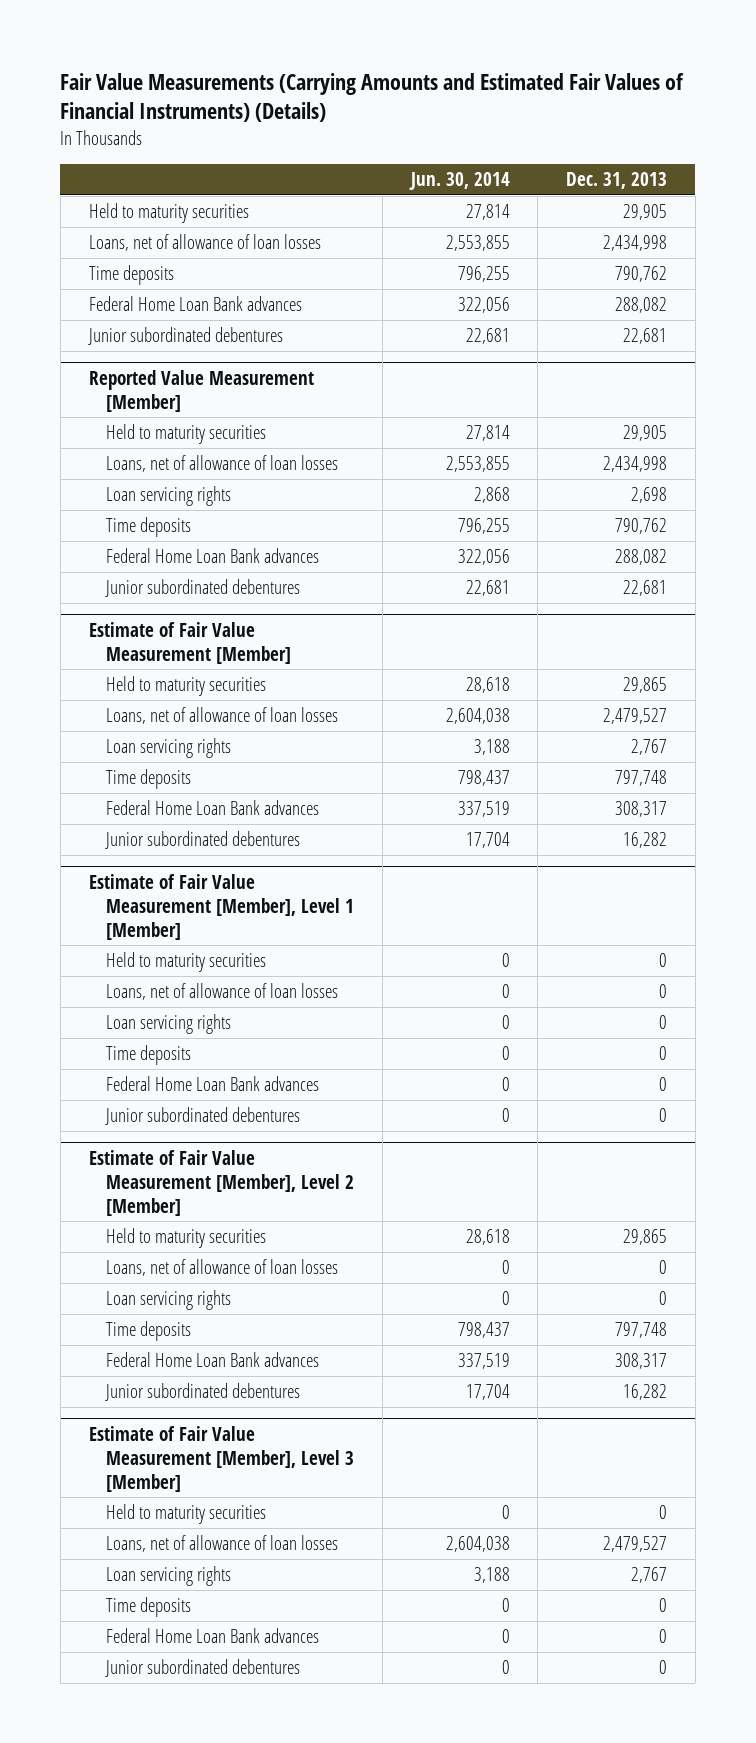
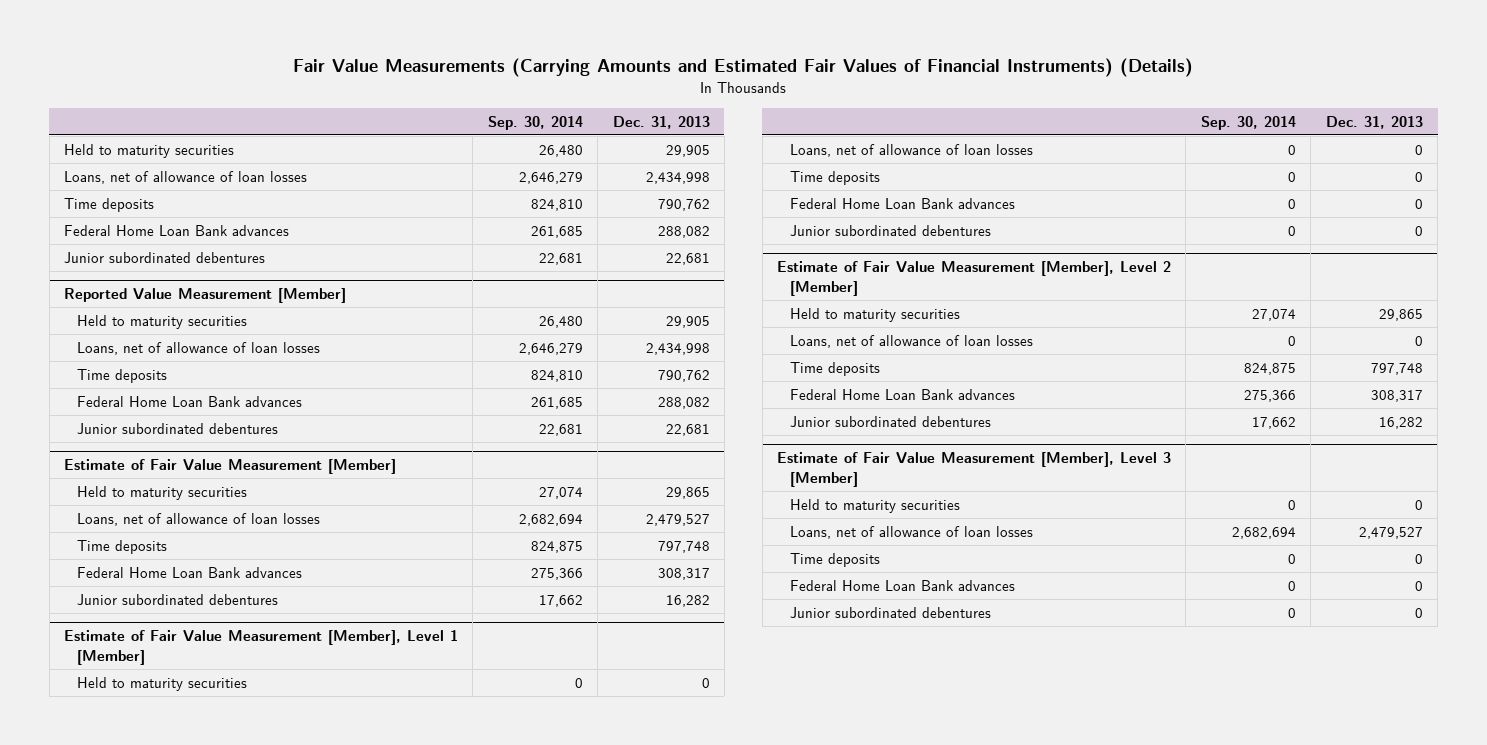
- | Jun. 30, 2014 | Dec. 31, 2013
+ | Sep. 30, 2014 | Dec. 31, 2013
@ Reported Value Measurement [Member]
- Loan servicing rights | 2,868 | 2,698
@ Estimate of Fair Value Measurement [Member]
- Loan servicing rights | 3,188 | 2,767
@ Estimate of Fair Value Measurement [Member], Level 1 [Member]
- Loan servicing rights | 0 | 0
@ Estimate of Fair Value Measurement [Member], Level 2 [Member]
- Loan servicing rights | 0 | 0
@ Estimate of Fair Value Measurement [Member], Level 3 [Member]
- Loan servicing rights | 3,188 | 2,767

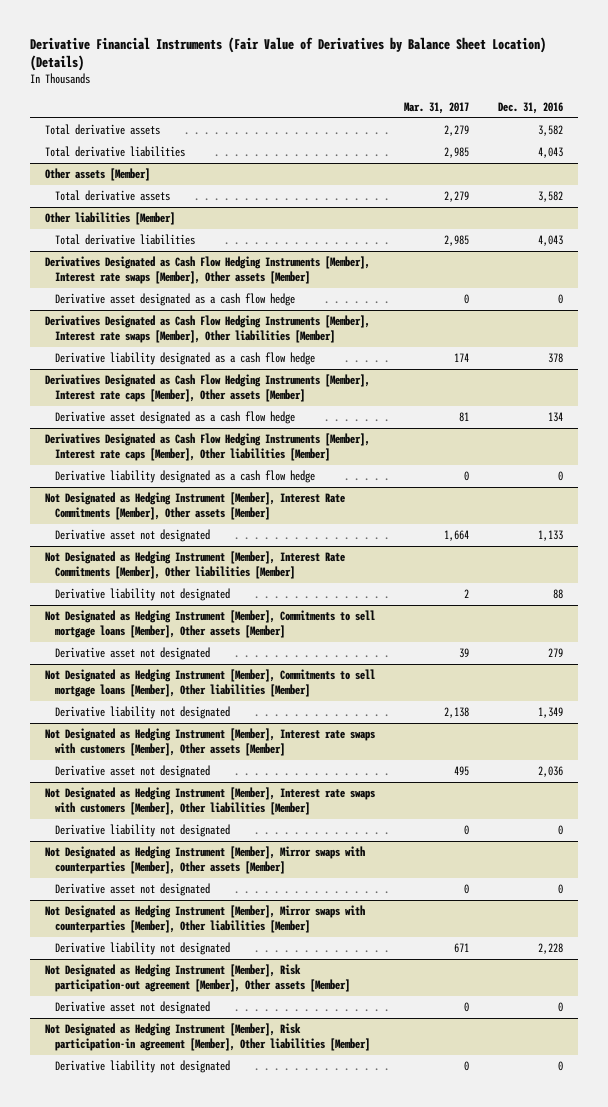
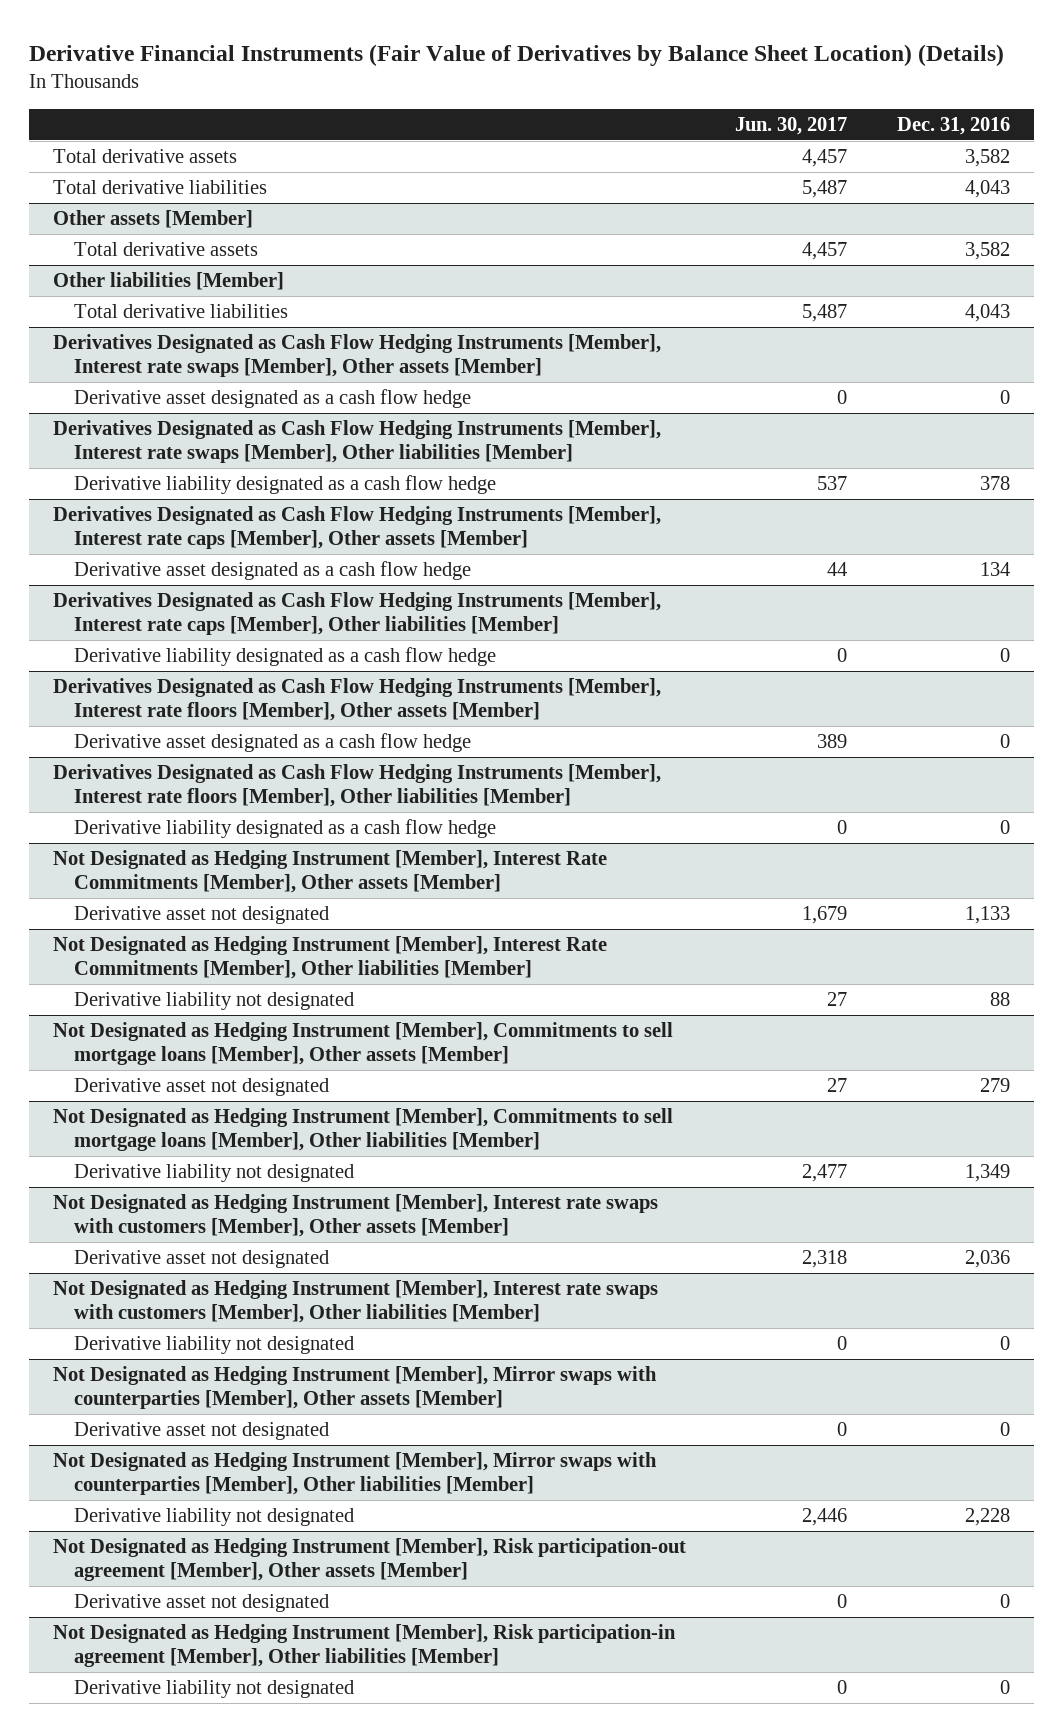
- | Mar. 31, 2017 | Dec. 31, 2016
+ | Jun. 30, 2017 | Dec. 31, 2016
+ Derivatives Designated as Cash Flow Hedging Instruments [Member], Interest rate floors [Member], Other assets [Member]
+ Derivative asset designated as a cash flow hedge | 389 | 0
+ Derivatives Designated as Cash Flow Hedging Instruments [Member], Interest rate floors [Member], Other liabilities [Member]
+ Derivative liability designated as a cash flow hedge | 0 | 0

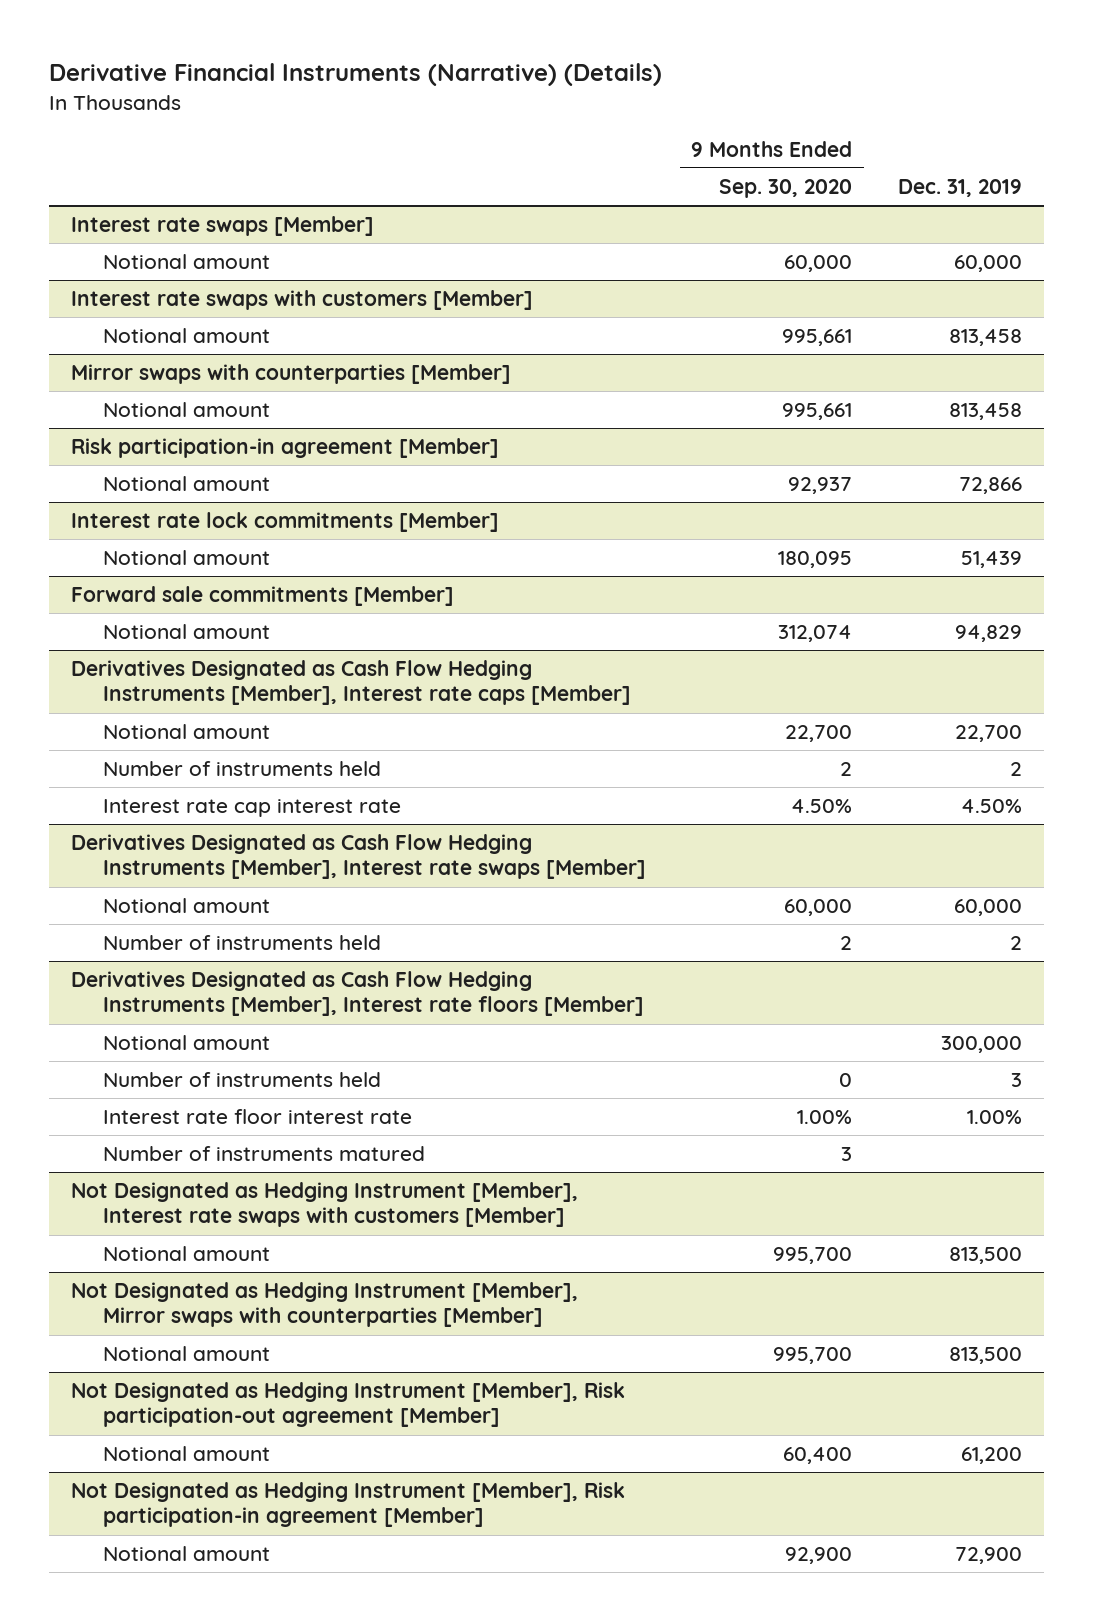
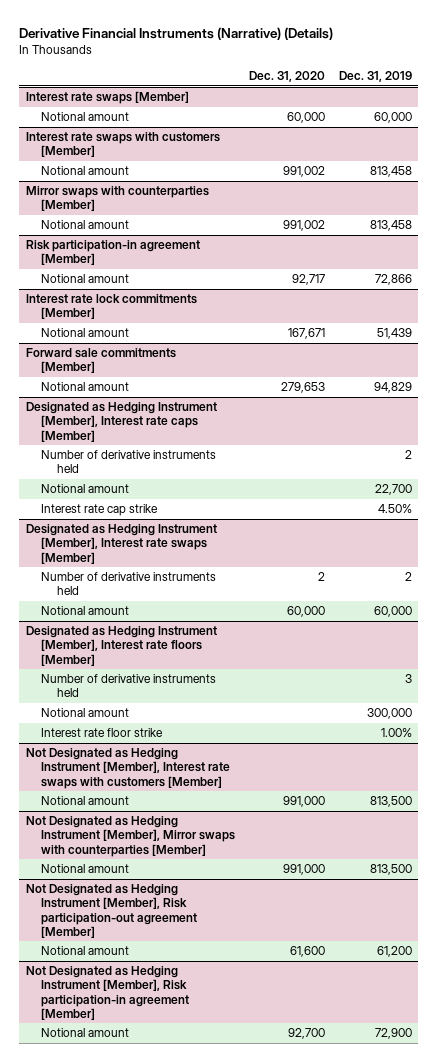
- | 9 Months Ended Sep. 30, 2020 | Dec. 31, 2019
+ | Dec. 31, 2020 | Dec. 31, 2019
- Derivatives Designated as Cash Flow Hedging Instruments [Member], Interest rate caps [Member]
+ Designated as Hedging Instrument [Member], Interest rate caps [Member]
+ Number of derivative instruments held | | 2
- Number of instruments held | 2 | 2
- Interest rate cap interest rate | 4.50% | 4.50%
- Derivatives Designated as Cash Flow Hedging Instruments [Member], Interest rate swaps [Member]
+ Interest rate cap strike | | 4.50%
+ Designated as Hedging Instrument [Member], Interest rate swaps [Member]
+ Number of derivative instruments held | 2 | 2
- Number of instruments held | 2 | 2
- Derivatives Designated as Cash Flow Hedging Instruments [Member], Interest rate floors [Member]
+ Designated as Hedging Instrument [Member], Interest rate floors [Member]
+ Number of derivative instruments held | | 3
- Number of instruments held | 0 | 3
- Interest rate floor interest rate | 1.00% | 1.00%
- Number of instruments matured | 3 |
+ Interest rate floor strike | | 1.00%

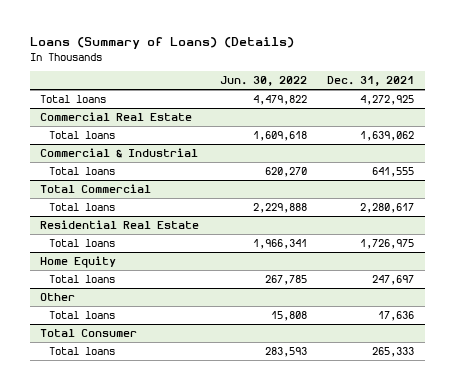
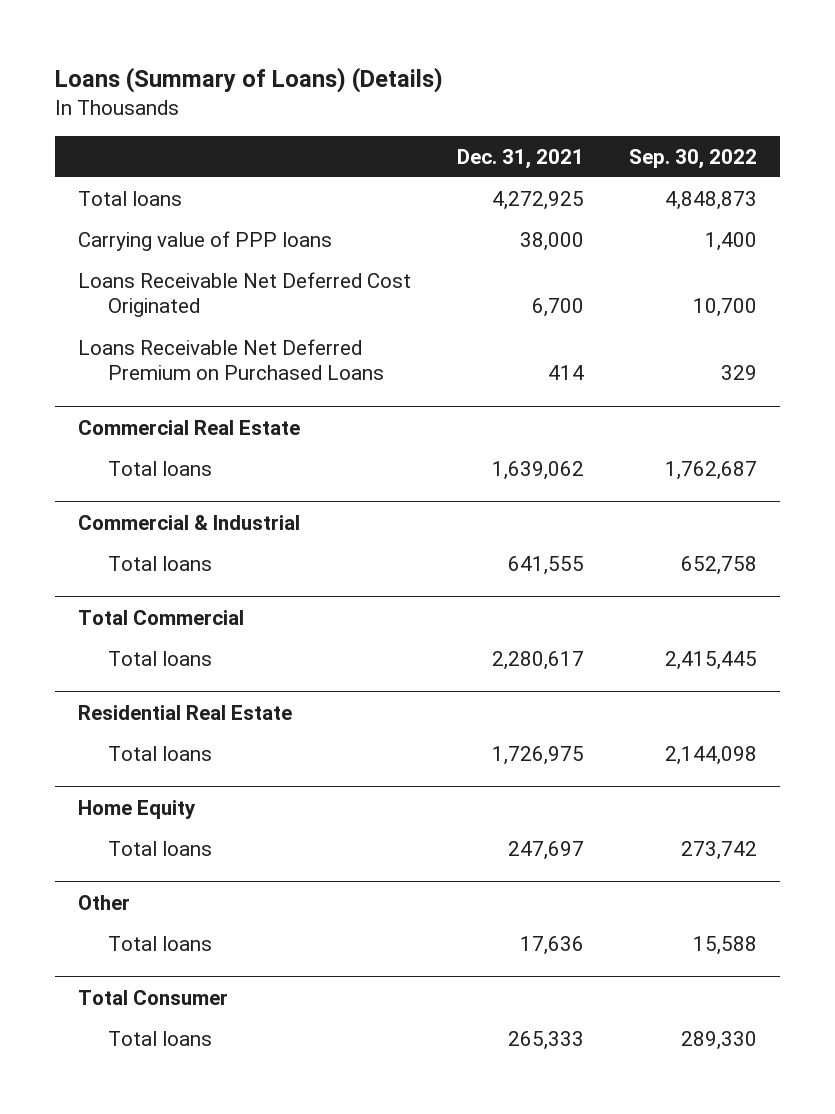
- | Jun. 30, 2022 | Dec. 31, 2021
+ | Dec. 31, 2021 | Sep. 30, 2022
+ Carrying value of PPP loans | 38,000 | 1,400
+ Loans Receivable Net Deferred Cost Originated | 6,700 | 10,700
+ Loans Receivable Net Deferred Premium on Purchased Loans | 414 | 329

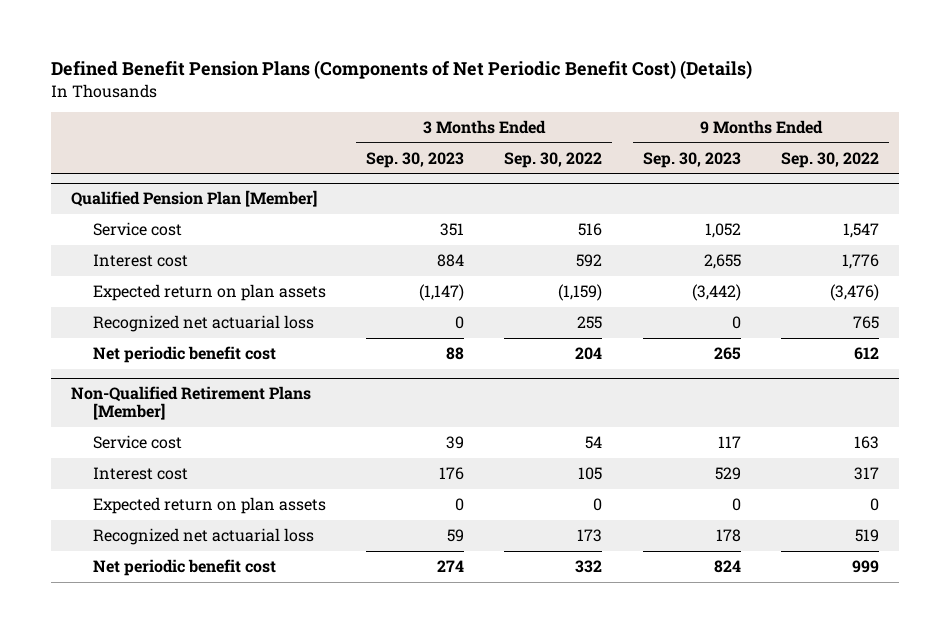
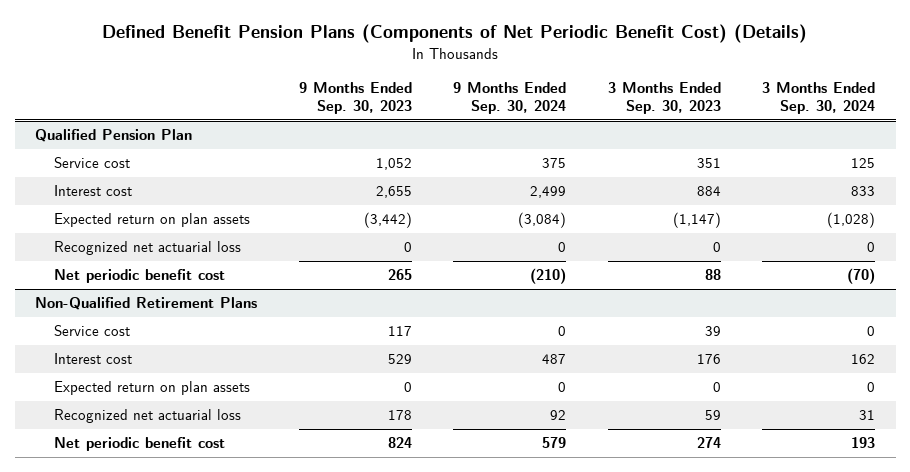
- | 3 Months Ended Sep. 30, 2023 | 3 Months Ended Sep. 30, 2022 | 9 Months Ended Sep. 30, 2023 | 9 Months Ended Sep. 30, 2022
+ | 9 Months Ended Sep. 30, 2023 | 9 Months Ended Sep. 30, 2024 | 3 Months Ended Sep. 30, 2023 | 3 Months Ended Sep. 30, 2024
- Qualified Pension Plan [Member]
+ Qualified Pension Plan
- Non-Qualified Retirement Plans [Member]
+ Non-Qualified Retirement Plans

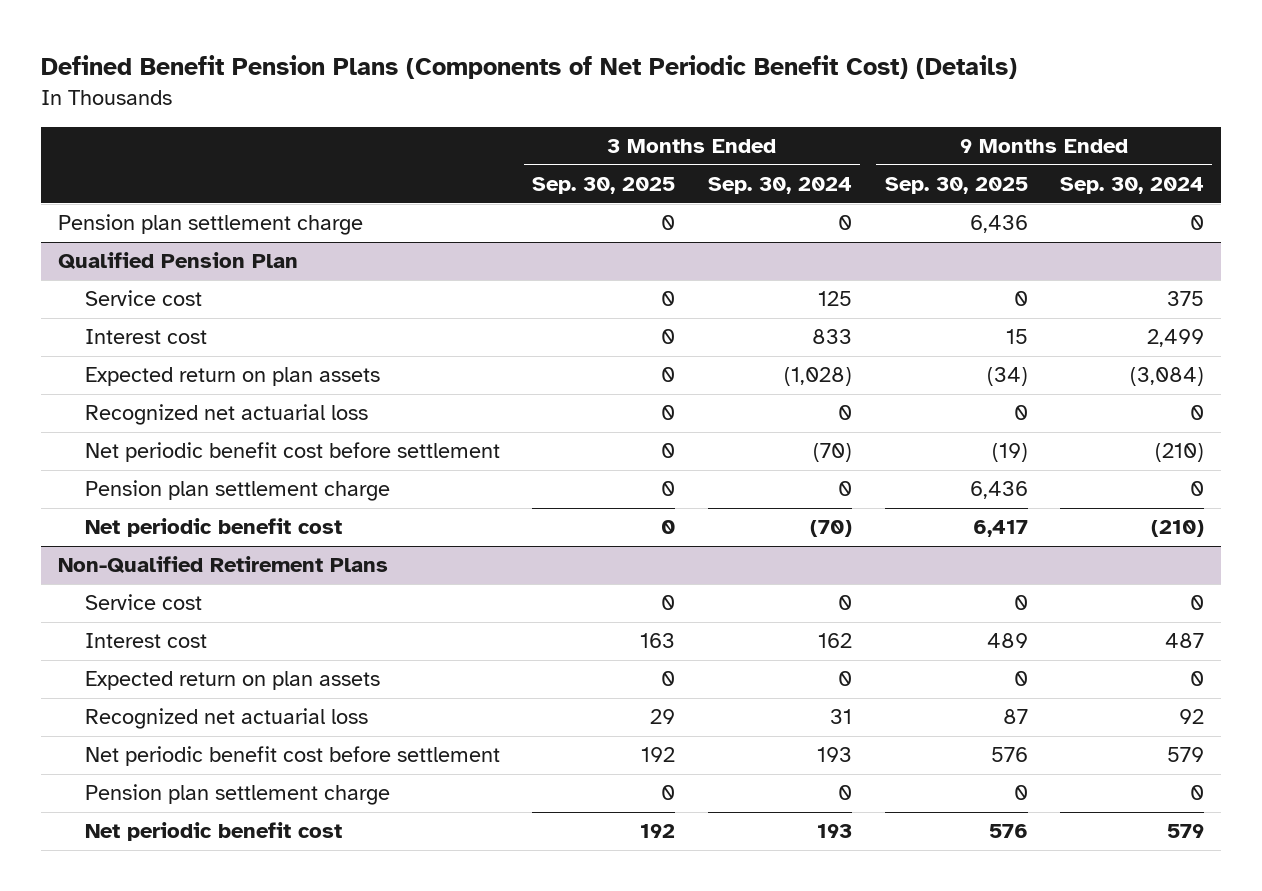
- | 9 Months Ended Sep. 30, 2023 | 9 Months Ended Sep. 30, 2024 | 3 Months Ended Sep. 30, 2023 | 3 Months Ended Sep. 30, 2024
+ | 3 Months Ended Sep. 30, 2025 | 3 Months Ended Sep. 30, 2024 | 9 Months Ended Sep. 30, 2025 | 9 Months Ended Sep. 30, 2024
+ Pension plan settlement charge | 0 | 0 | 6,436 | 0
@ Qualified Pension Plan
+ Net periodic benefit cost before settlement | 0 | (70) | (19) | (210)
+ Pension plan settlement charge | 0 | 0 | 6,436 | 0
@ Non-Qualified Retirement Plans
+ Net periodic benefit cost before settlement | 192 | 193 | 576 | 579
+ Pension plan settlement charge | 0 | 0 | 0 | 0

